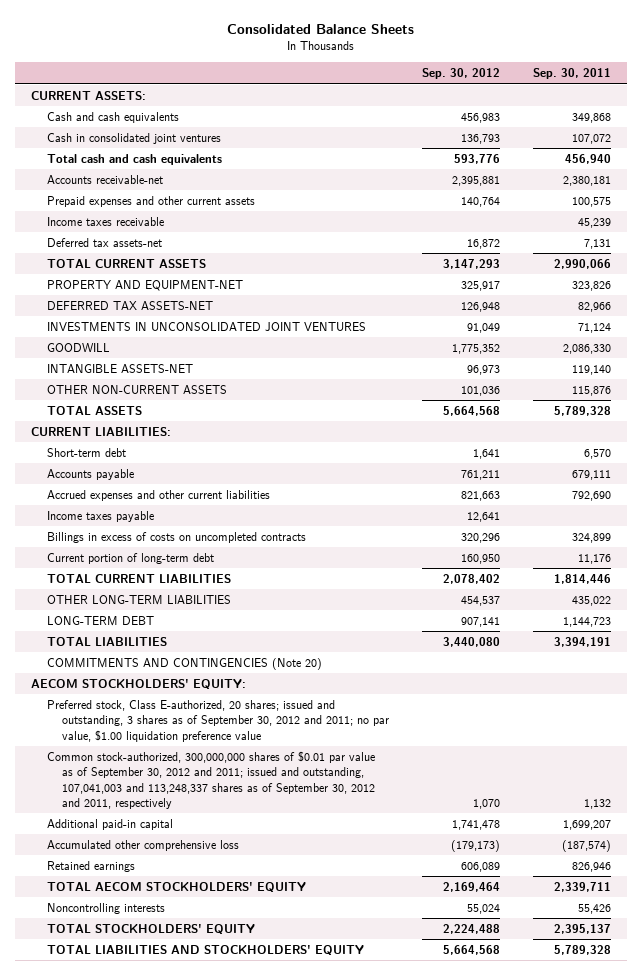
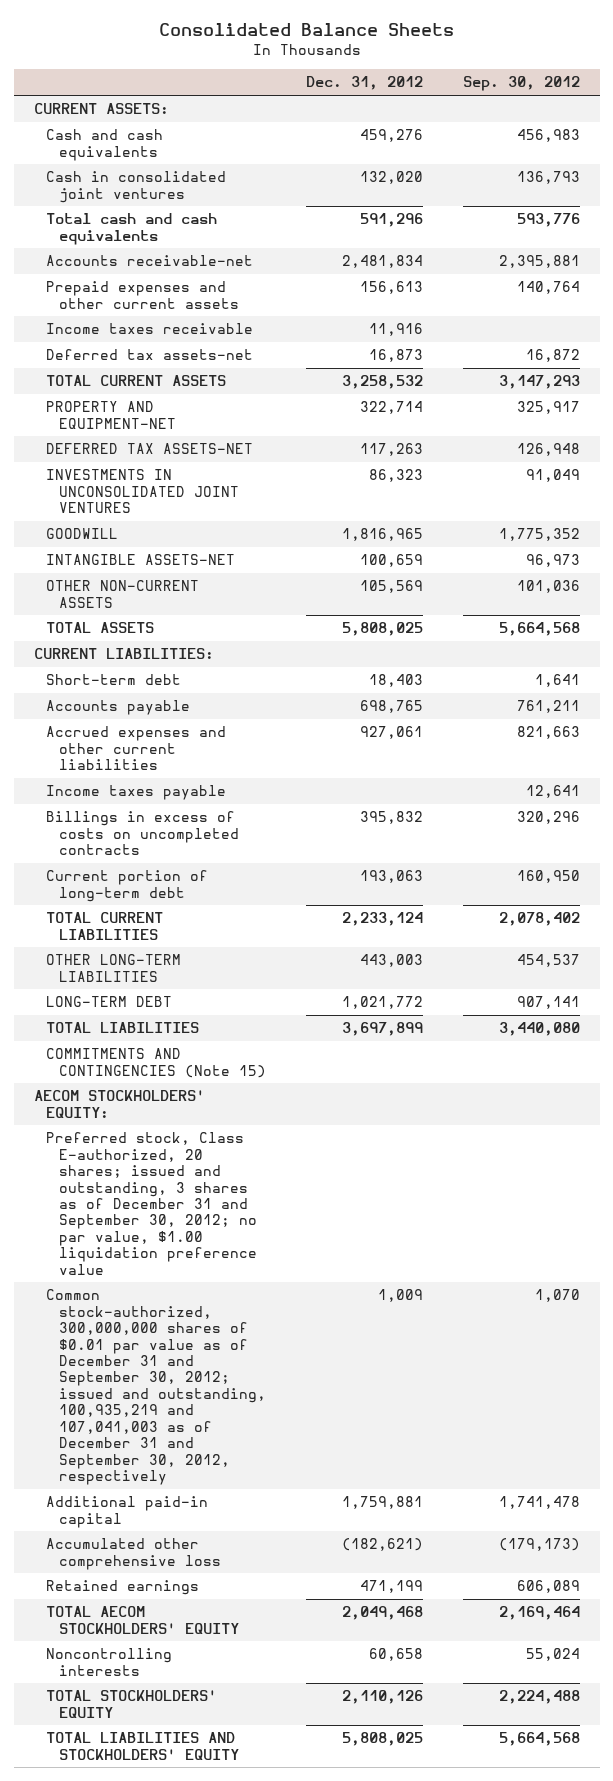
- | Sep. 30, 2012 | Sep. 30, 2011
+ | Dec. 31, 2012 | Sep. 30, 2012
- COMMITMENTS AND CONTINGENCIES (Note 20)
+ COMMITMENTS AND CONTINGENCIES (Note 15)
- Preferred stock, Class E-authorized, 20 shares; issued and outstanding, 3 shares as of September 30, 2012 and 2011; no par value, $1.00 liquidation preference value
- Common stock-authorized, 300,000,000 shares of $0.01 par value as of September 30, 2012 and 2011; issued and outstanding, 107,041,003 and 113,248,337 shares as of September 30, 2012 and 2011, respectively | 1,070 | 1,132
+ Preferred stock, Class E-authorized, 20 shares; issued and outstanding, 3 shares as of December 31 and September 30, 2012; no par value, $1.00 liquidation preference value
+ Common stock-authorized, 300,000,000 shares of $0.01 par value as of December 31 and September 30, 2012; issued and outstanding, 100,935,219 and 107,041,003 as of December 31 and September 30, 2012, respectively | 1,009 | 1,070

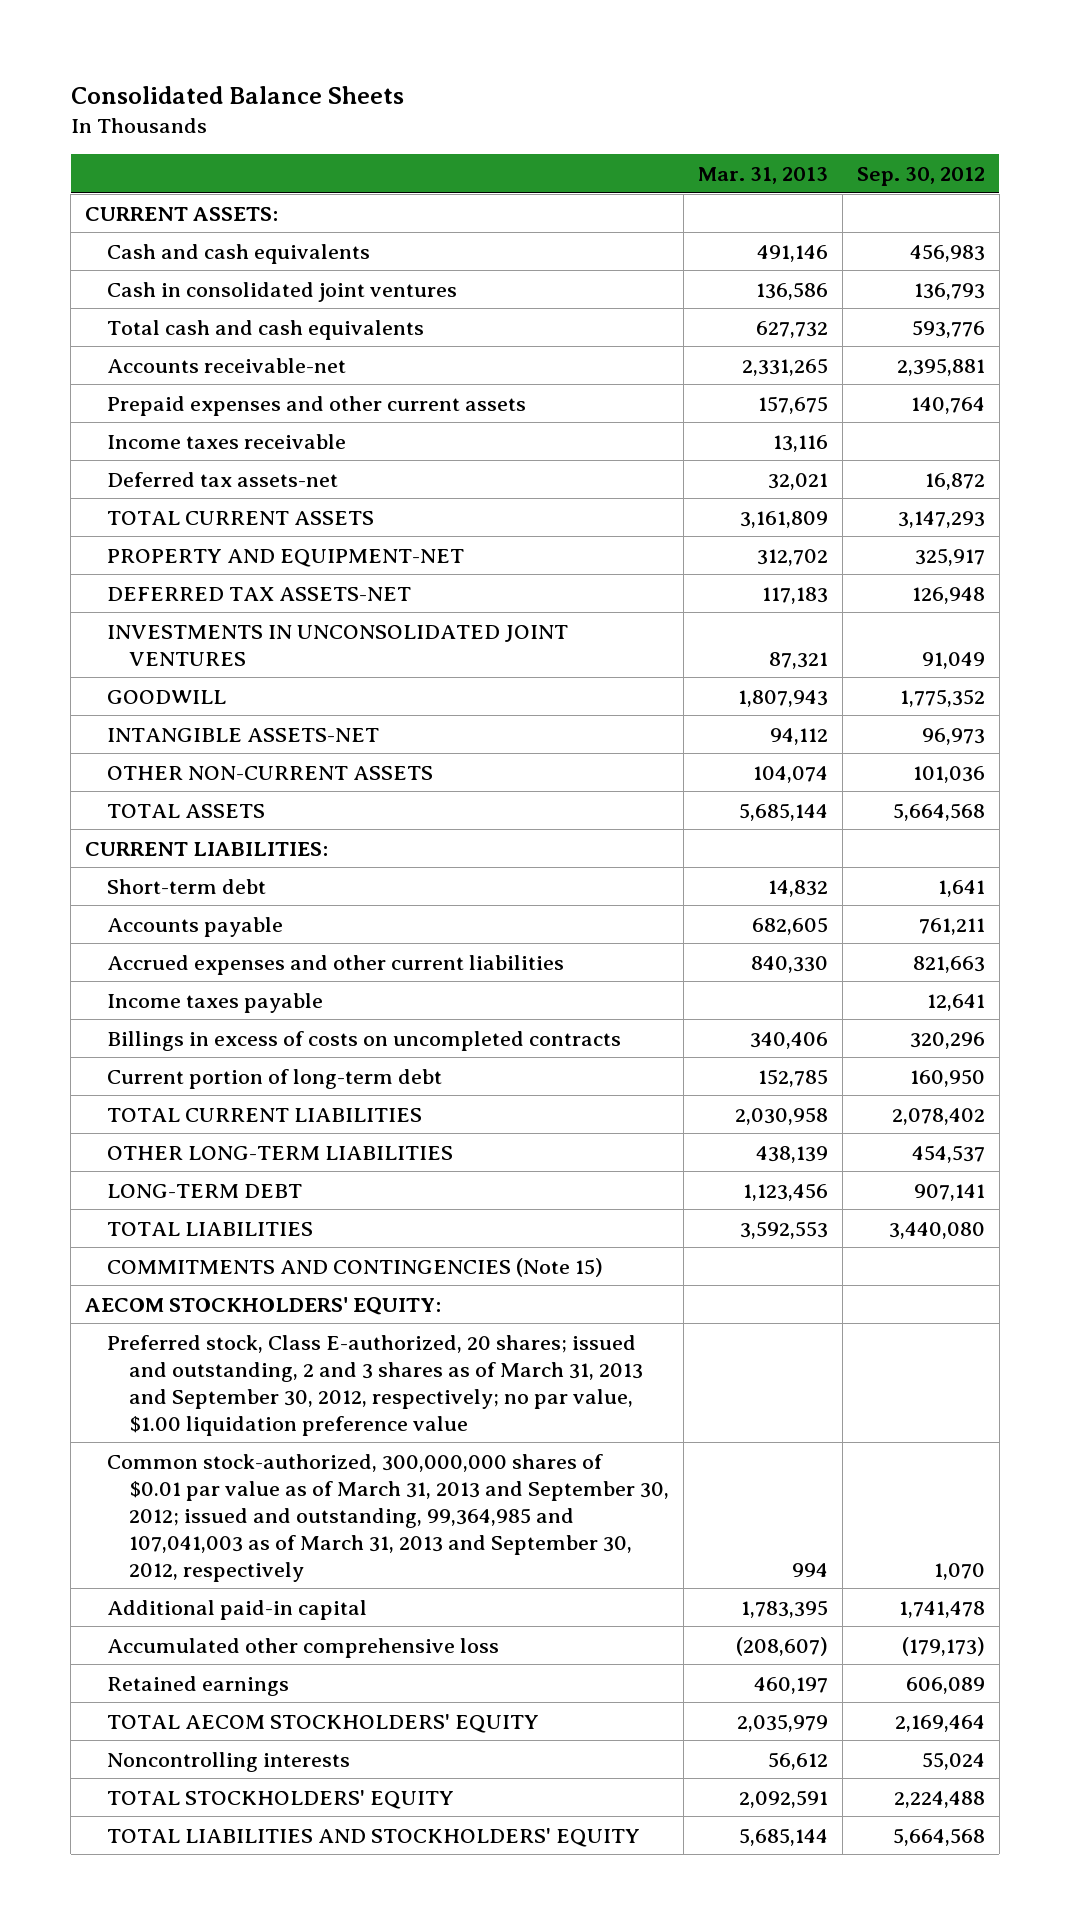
- | Dec. 31, 2012 | Sep. 30, 2012
+ | Mar. 31, 2013 | Sep. 30, 2012
- Preferred stock, Class E-authorized, 20 shares; issued and outstanding, 3 shares as of December 31 and September 30, 2012; no par value, $1.00 liquidation preference value
- Common stock-authorized, 300,000,000 shares of $0.01 par value as of December 31 and September 30, 2012; issued and outstanding, 100,935,219 and 107,041,003 as of December 31 and September 30, 2012, respectively | 1,009 | 1,070
+ Preferred stock, Class E-authorized, 20 shares; issued and outstanding, 2 and 3 shares as of March 31, 2013 and September 30, 2012, respectively; no par value, $1.00 liquidation preference value
+ Common stock-authorized, 300,000,000 shares of $0.01 par value as of March 31, 2013 and September 30, 2012; issued and outstanding, 99,364,985 and 107,041,003 as of March 31, 2013 and September 30, 2012, respectively | 994 | 1,070

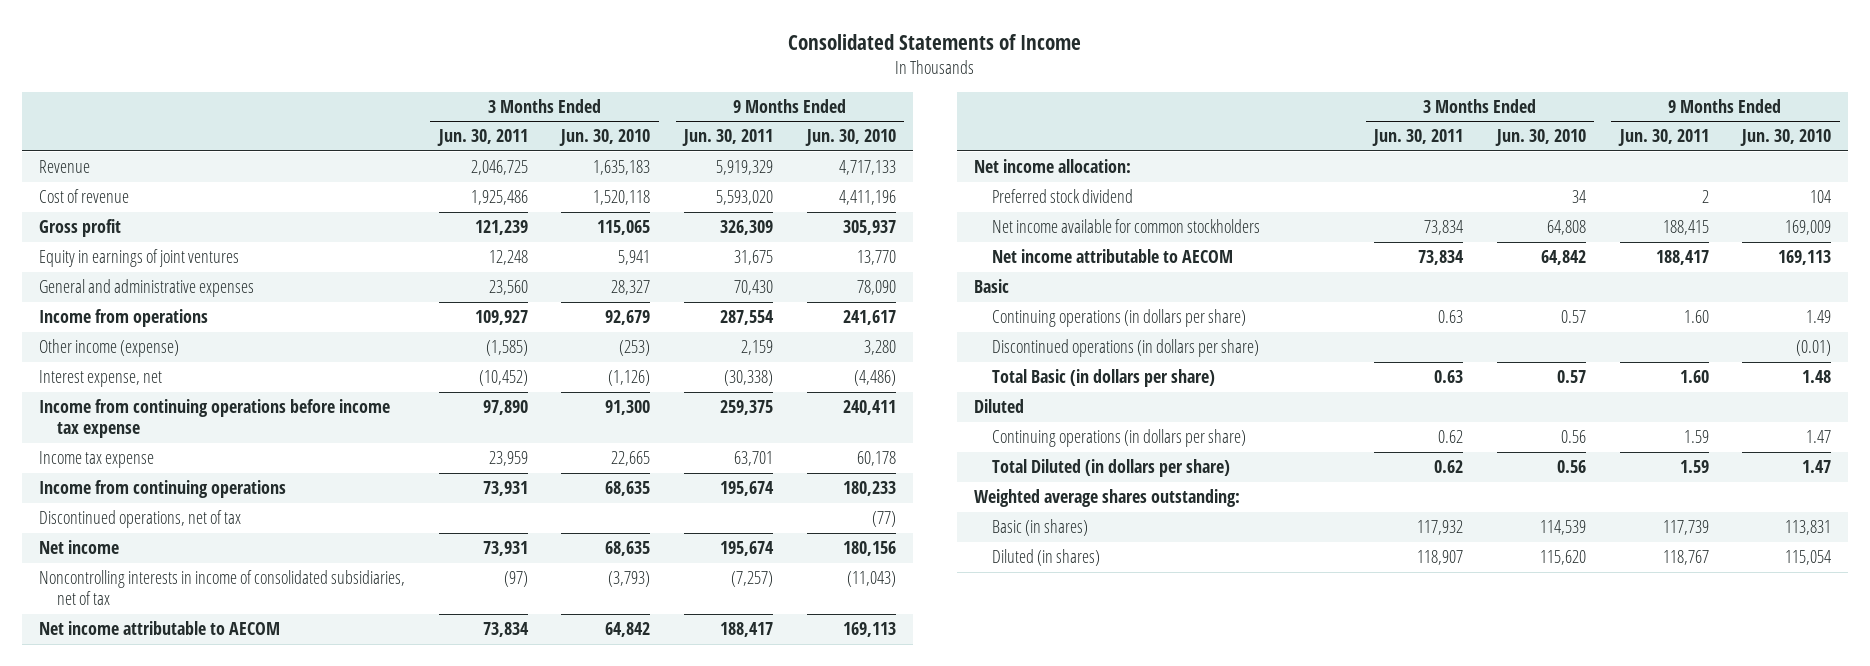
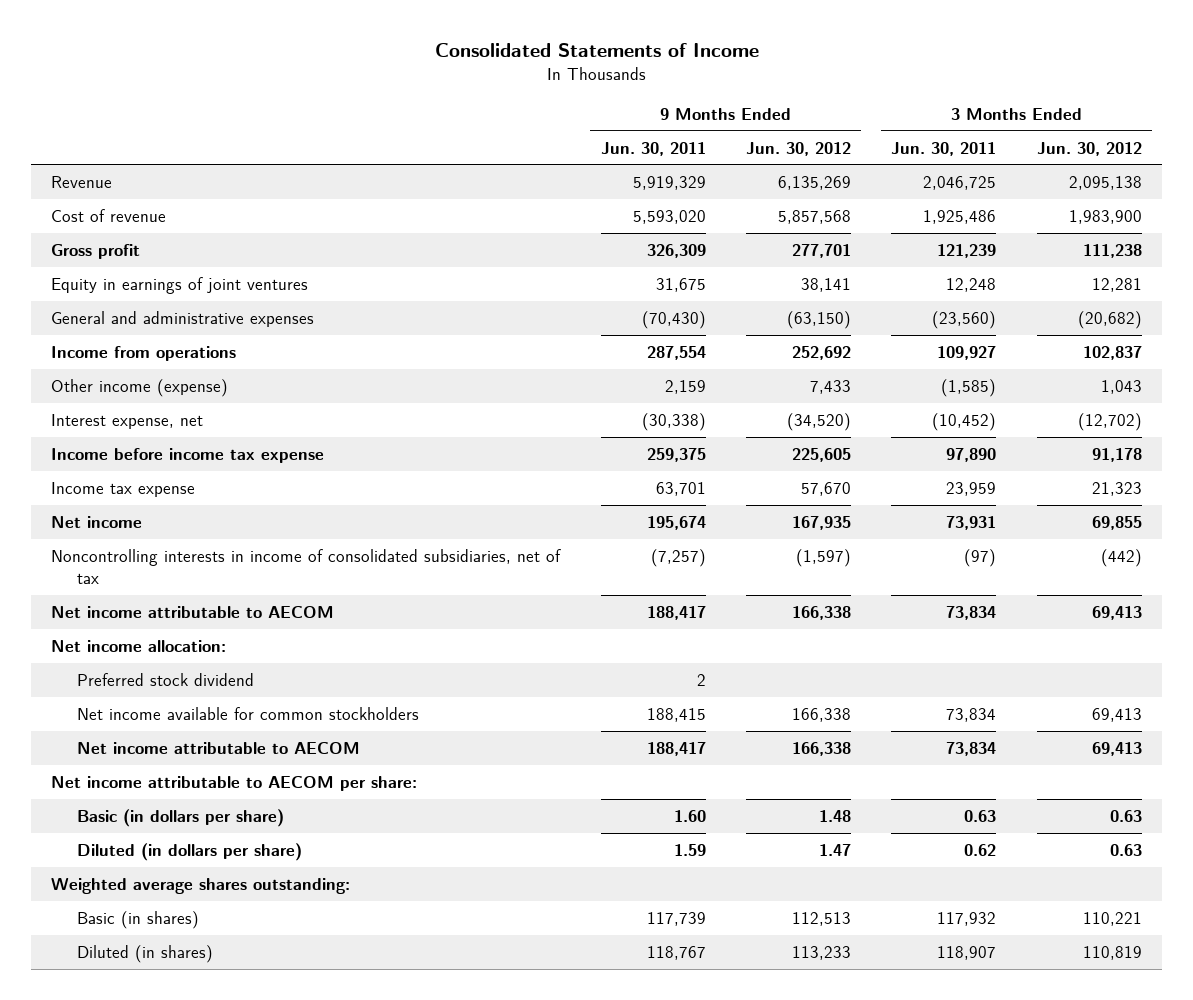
- | 3 Months Ended Jun. 30, 2011 | 3 Months Ended Jun. 30, 2010 | 9 Months Ended Jun. 30, 2011 | 9 Months Ended Jun. 30, 2010
+ | 9 Months Ended Jun. 30, 2011 | 9 Months Ended Jun. 30, 2012 | 3 Months Ended Jun. 30, 2011 | 3 Months Ended Jun. 30, 2012
- General and administrative expenses | 23,560 | 28,327 | 70,430 | 78,090
+ General and administrative expenses | (70,430) | (63,150) | (23,560) | (20,682)
- Income from continuing operations before income tax expense | 97,890 | 91,300 | 259,375 | 240,411
+ Income before income tax expense | 259,375 | 225,605 | 97,890 | 91,178
- Income from continuing operations | 73,931 | 68,635 | 195,674 | 180,233
- Discontinued operations, net of tax | | | | (77)
- Basic
- Continuing operations (in dollars per share) | 0.63 | 0.57 | 1.60 | 1.49
- Discontinued operations (in dollars per share) | | | | (0.01)
- Total Basic (in dollars per share) | 0.63 | 0.57 | 1.60 | 1.48
- Diluted
- Continuing operations (in dollars per share) | 0.62 | 0.56 | 1.59 | 1.47
- Total Diluted (in dollars per share) | 0.62 | 0.56 | 1.59 | 1.47
+ Net income attributable to AECOM per share:
+ Basic (in dollars per share) | 1.60 | 1.48 | 0.63 | 0.63
+ Diluted (in dollars per share) | 1.59 | 1.47 | 0.62 | 0.63

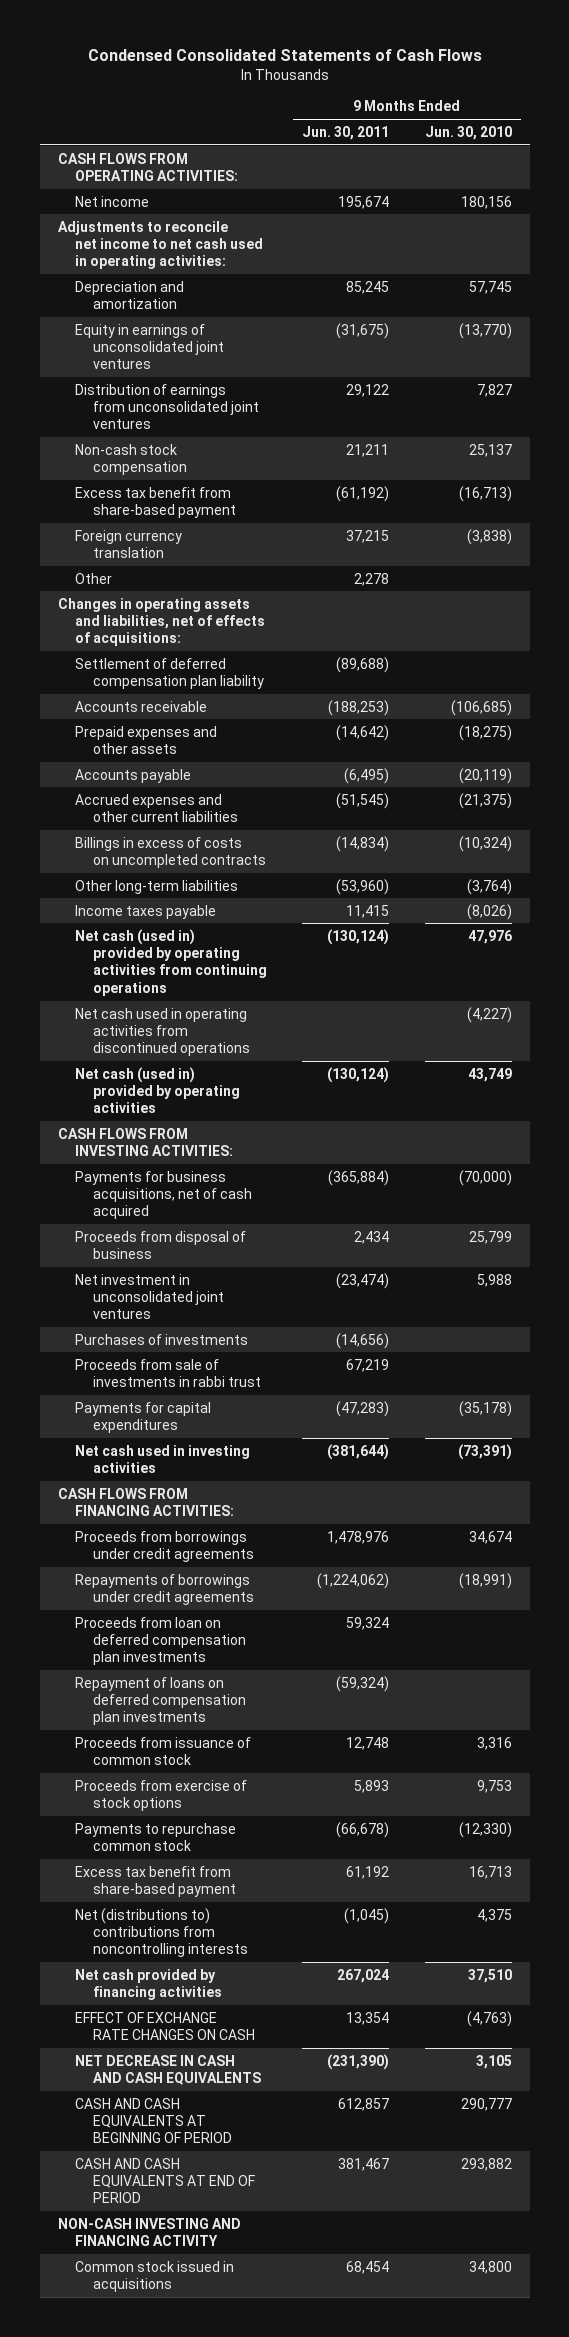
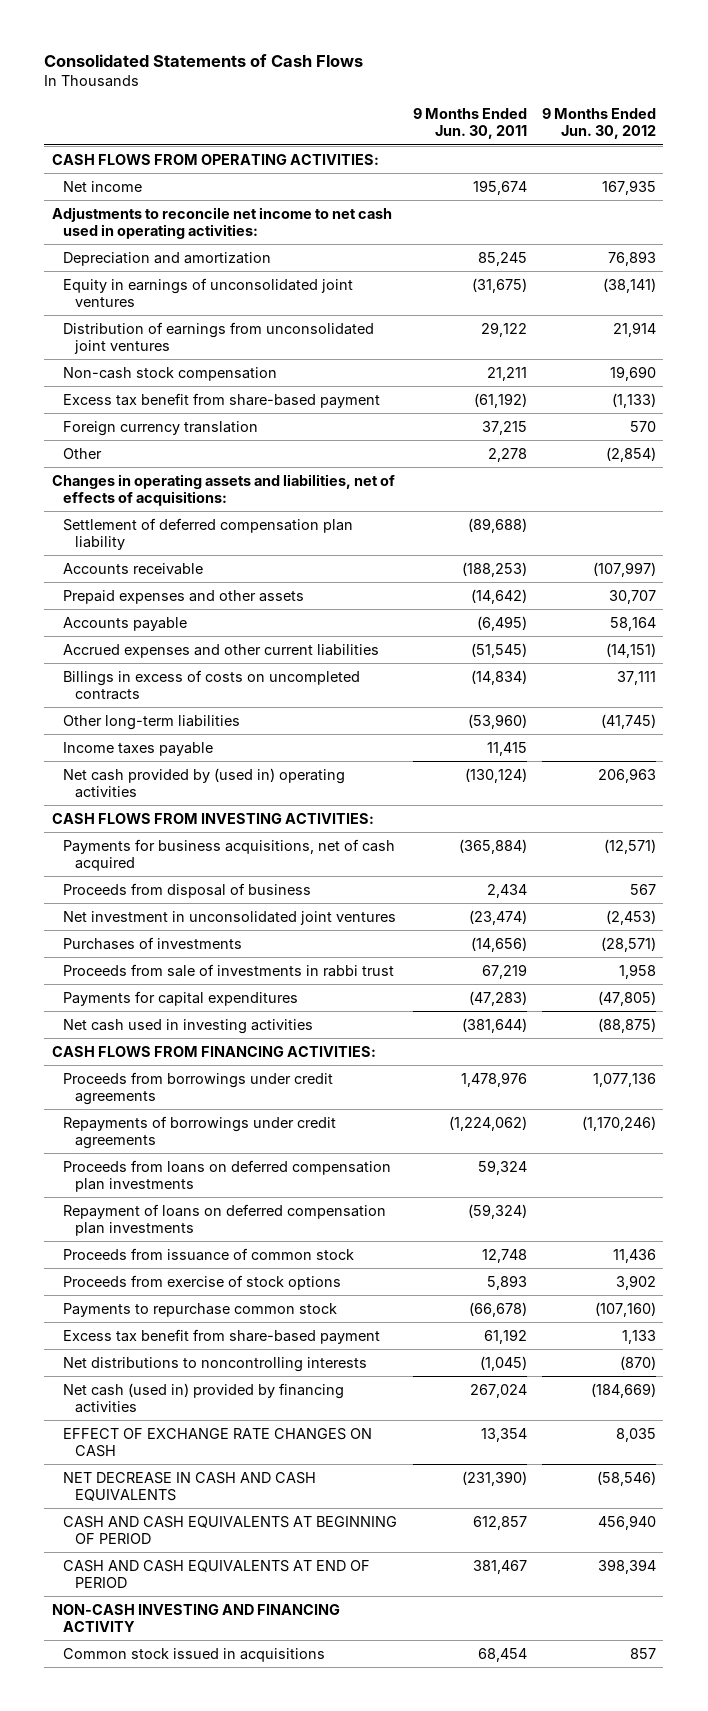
- Condensed Consolidated Statements of Cash Flows
+ Consolidated Statements of Cash Flows
- | 9 Months Ended Jun. 30, 2011 | 9 Months Ended Jun. 30, 2010
+ | 9 Months Ended Jun. 30, 2011 | 9 Months Ended Jun. 30, 2012
- Net cash (used in) provided by operating activities from continuing operations | (130,124) | 47,976
- Net cash used in operating activities from discontinued operations | | (4,227)
- Net cash (used in) provided by operating activities | (130,124) | 43,749
+ Net cash provided by (used in) operating activities | (130,124) | 206,963
- Proceeds from loan on deferred compensation plan investments | 59,324 |
+ Proceeds from loans on deferred compensation plan investments | 59,324 |
- Net (distributions to) contributions from noncontrolling interests | (1,045) | 4,375
- Net cash provided by financing activities | 267,024 | 37,510
+ Net distributions to noncontrolling interests | (1,045) | (870)
+ Net cash (used in) provided by financing activities | 267,024 | (184,669)

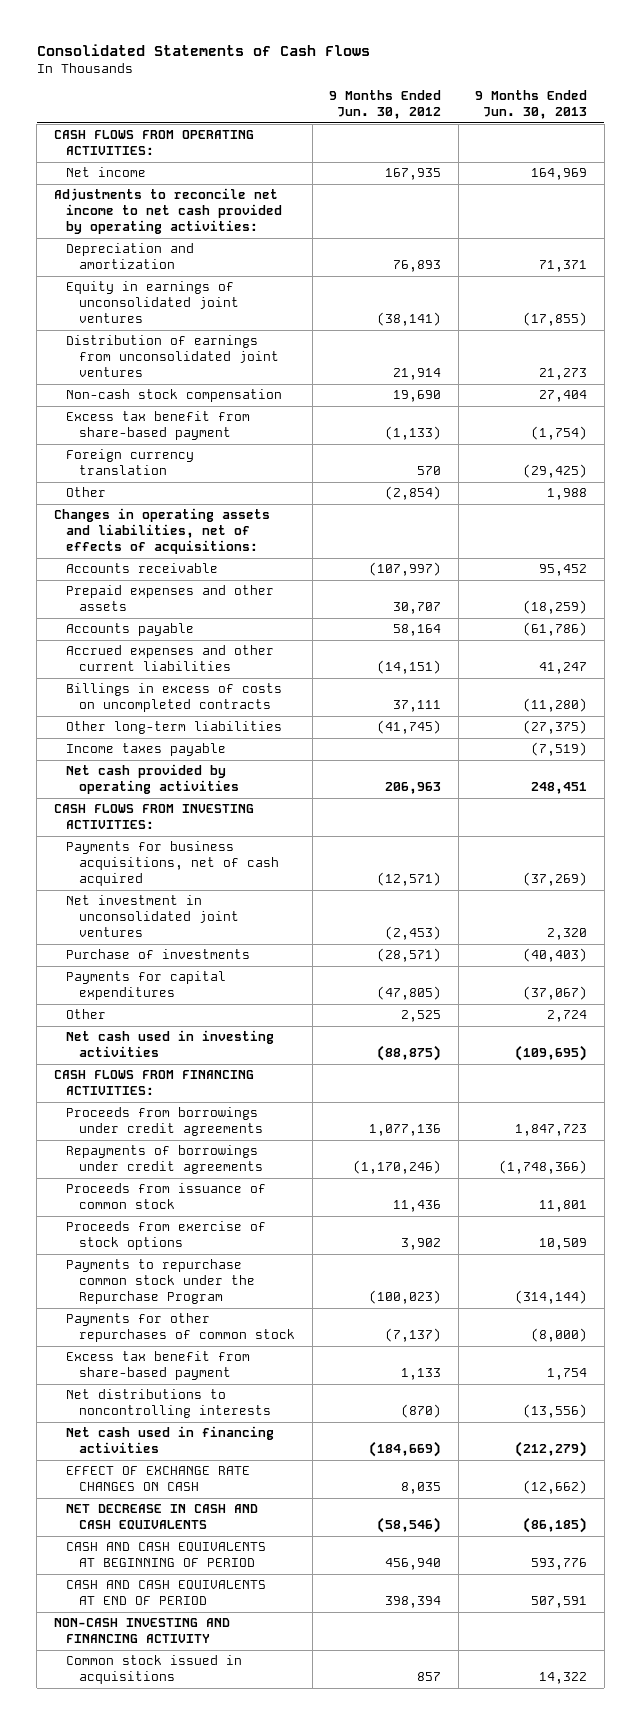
- | 9 Months Ended Jun. 30, 2011 | 9 Months Ended Jun. 30, 2012
+ | 9 Months Ended Jun. 30, 2012 | 9 Months Ended Jun. 30, 2013
- Adjustments to reconcile net income to net cash used in operating activities:
+ Adjustments to reconcile net income to net cash provided by operating activities:
- Settlement of deferred compensation plan liability | (89,688) |
- Net cash provided by (used in) operating activities | (130,124) | 206,963
+ Net cash provided by operating activities | 206,963 | 248,451
- Proceeds from disposal of business | 2,434 | 567
- Purchases of investments | (14,656) | (28,571)
- Proceeds from sale of investments in rabbi trust | 67,219 | 1,958
+ Purchase of investments | (28,571) | (40,403)
+ Other | 2,525 | 2,724
- Proceeds from loans on deferred compensation plan investments | 59,324 |
- Repayment of loans on deferred compensation plan investments | (59,324) |
- Payments to repurchase common stock | (66,678) | (107,160)
+ Payments to repurchase common stock under the Repurchase Program | (100,023) | (314,144)
+ Payments for other repurchases of common stock | (7,137) | (8,000)
- Net cash (used in) provided by financing activities | 267,024 | (184,669)
+ Net cash used in financing activities | (184,669) | (212,279)

